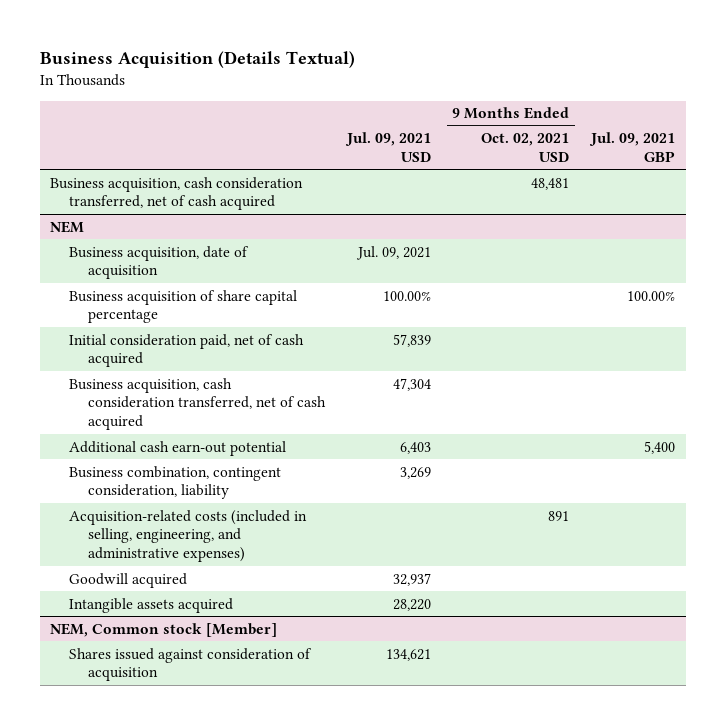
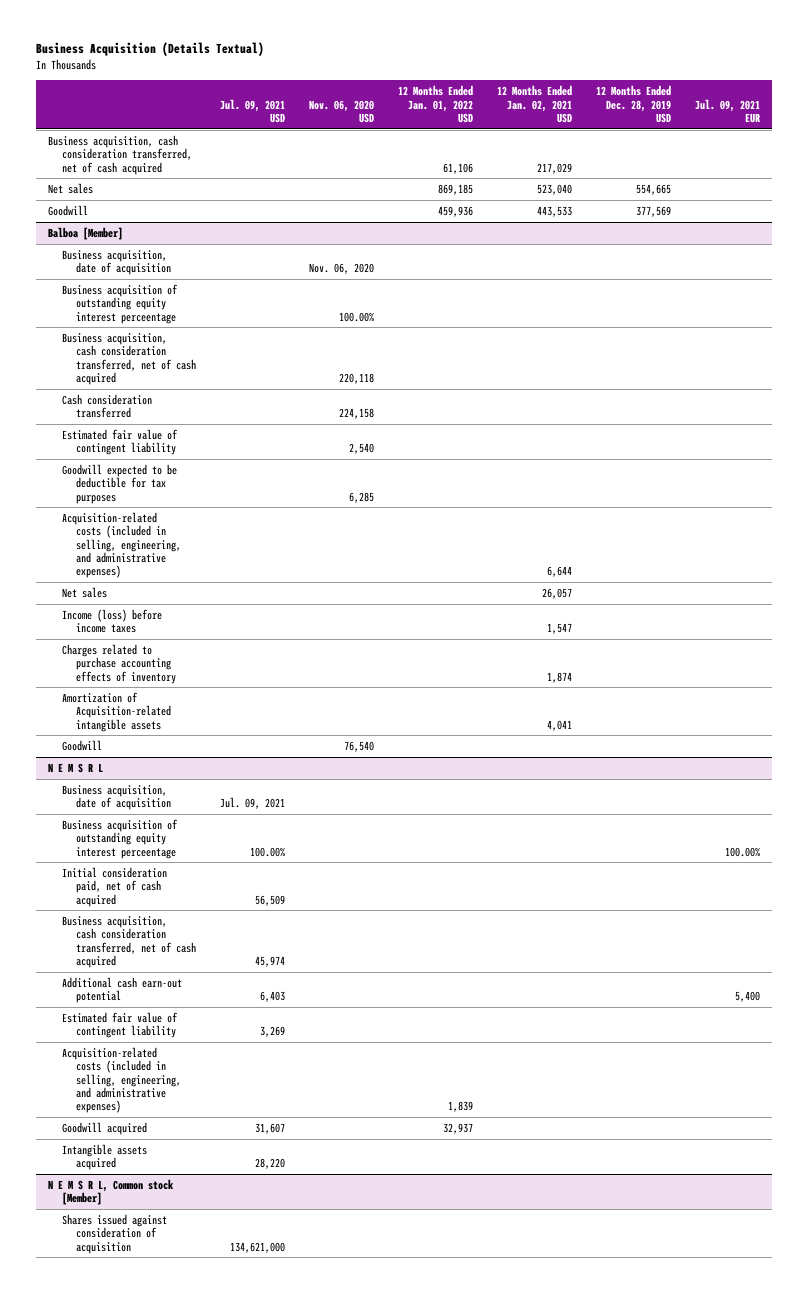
- | Jul. 09, 2021 USD | 9 Months Ended Oct. 02, 2021 USD | Jul. 09, 2021 GBP
+ | Jul. 09, 2021 USD | Nov. 06, 2020 USD | 12 Months Ended Jan. 01, 2022 USD | 12 Months Ended Jan. 02, 2021 USD | 12 Months Ended Dec. 28, 2019 USD | Jul. 09, 2021 EUR
- NEM
+ Net sales | | | 869,185 | 523,040 | 554,665 |
+ Goodwill | | | 459,936 | 443,533 | 377,569 |
+ Balboa [Member]
+ Business acquisition, date of acquisition | | Nov. 06, 2020 | | | |
+ Business acquisition of outstanding equity interest perceentage | | 100.00% | | | |
+ Business acquisition, cash consideration transferred, net of cash acquired | | 220,118 | | | |
+ Cash consideration transferred | | 224,158 | | | |
+ Estimated fair value of contingent liability | | 2,540 | | | |
+ Goodwill expected to be deductible for tax purposes | | 6,285 | | | |
+ Acquisition-related costs (included in selling, engineering, and administrative expenses) | | | | 6,644 | |
+ Net sales | | | | 26,057 | |
+ Income (loss) before income taxes | | | | 1,547 | |
+ Charges related to purchase accounting effects of inventory | | | | 1,874 | |
+ Amortization of Acquisition-related intangible assets | | | | 4,041 | |
+ Goodwill | | 76,540 | | | |
+ N E M S R L
- Business acquisition of share capital percentage | 100.00% | | 100.00%
- Initial consideration paid, net of cash acquired | 57,839 | |
- Business acquisition, cash consideration transferred, net of cash acquired | 47,304 | |
+ Business acquisition of outstanding equity interest perceentage | 100.00% | | | | | 100.00%
+ Initial consideration paid, net of cash acquired | 56,509 | | | | |
+ Business acquisition, cash consideration transferred, net of cash acquired | 45,974 | | | | |
- Business combination, contingent consideration, liability | 3,269 | |
+ Estimated fair value of contingent liability | 3,269 | | | | |
- Goodwill acquired | 32,937 | |
+ Goodwill acquired | 31,607 | | 32,937 | | |
- NEM, Common stock [Member]
- Shares issued against consideration of acquisition | 134,621 | |
+ N E M S R L, Common stock [Member]
+ Shares issued against consideration of acquisition | 134,621,000 | | | | |

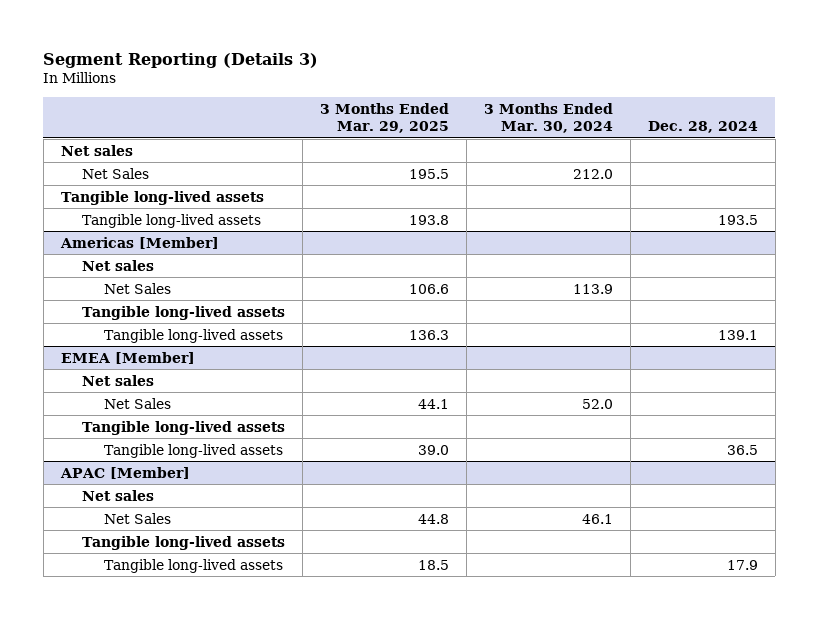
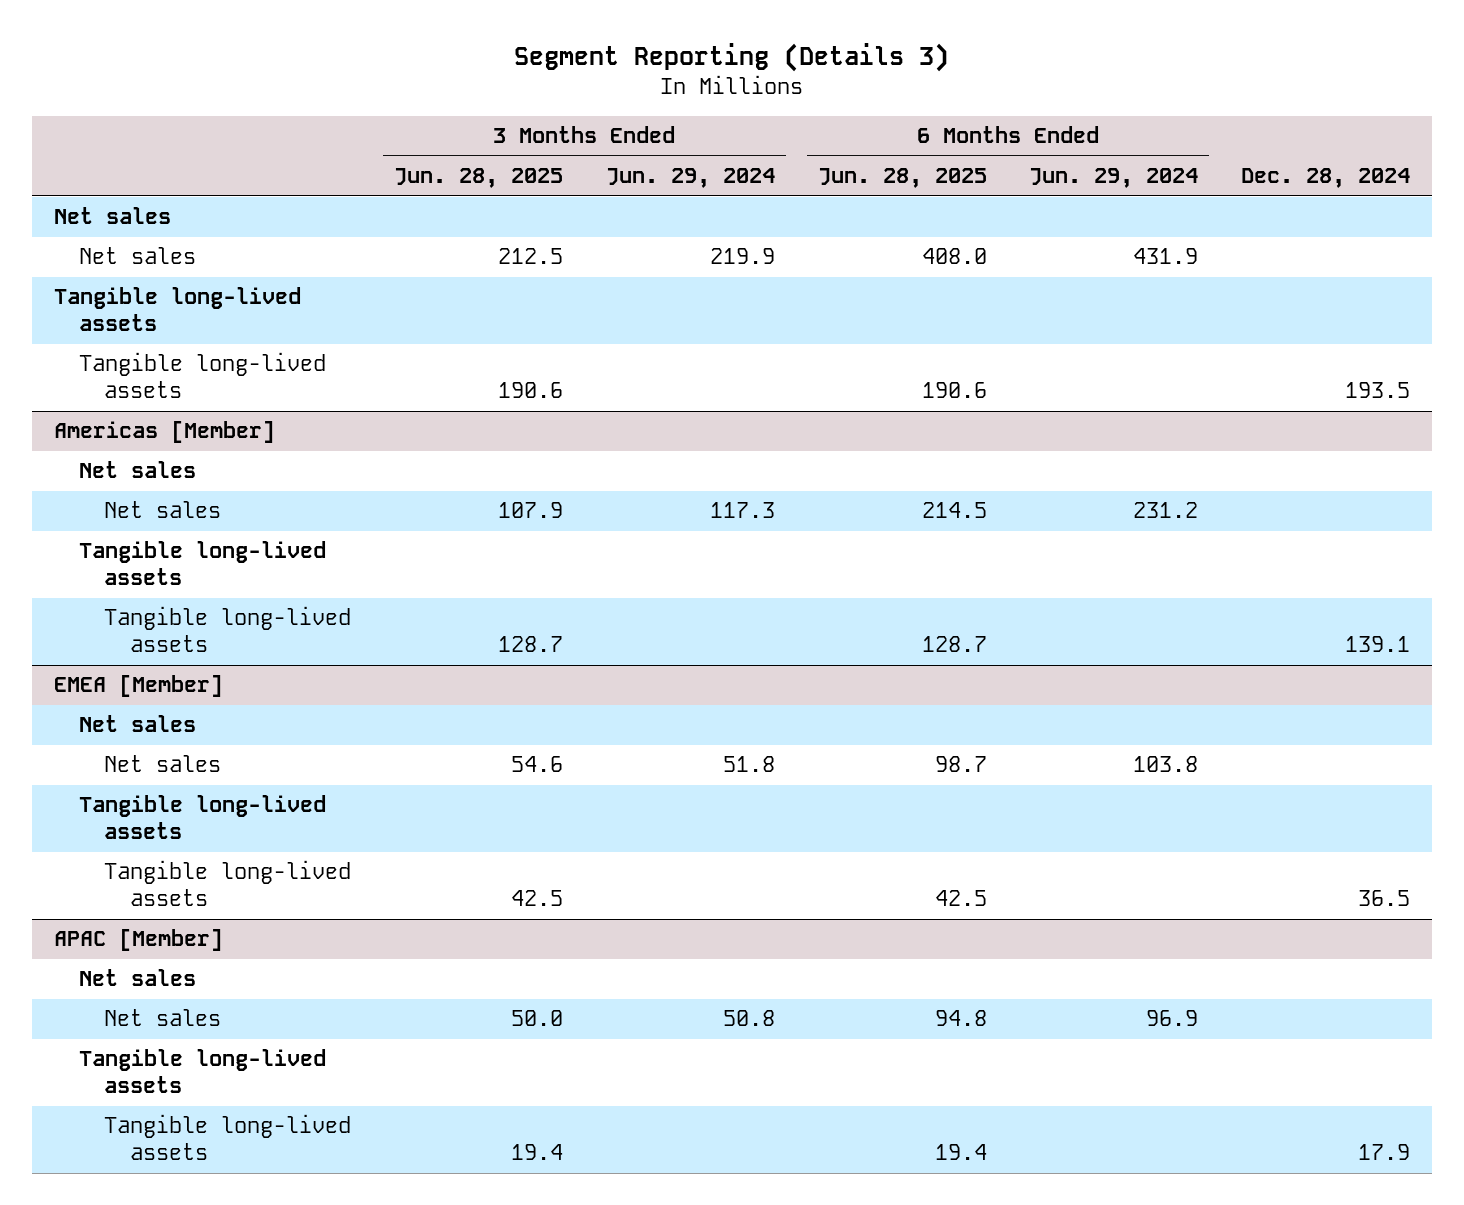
- | 3 Months Ended Mar. 29, 2025 | 3 Months Ended Mar. 30, 2024 | Dec. 28, 2024
+ | 3 Months Ended Jun. 28, 2025 | 3 Months Ended Jun. 29, 2024 | 6 Months Ended Jun. 28, 2025 | 6 Months Ended Jun. 29, 2024 | Dec. 28, 2024
- Net Sales | 195.5 | 212.0 |
+ Net sales | 212.5 | 219.9 | 408.0 | 431.9 |
@ Americas [Member]
- Net Sales | 106.6 | 113.9 |
+ Net sales | 107.9 | 117.3 | 214.5 | 231.2 |
@ EMEA [Member]
- Net Sales | 44.1 | 52.0 |
+ Net sales | 54.6 | 51.8 | 98.7 | 103.8 |
@ APAC [Member]
- Net Sales | 44.8 | 46.1 |
+ Net sales | 50.0 | 50.8 | 94.8 | 96.9 |

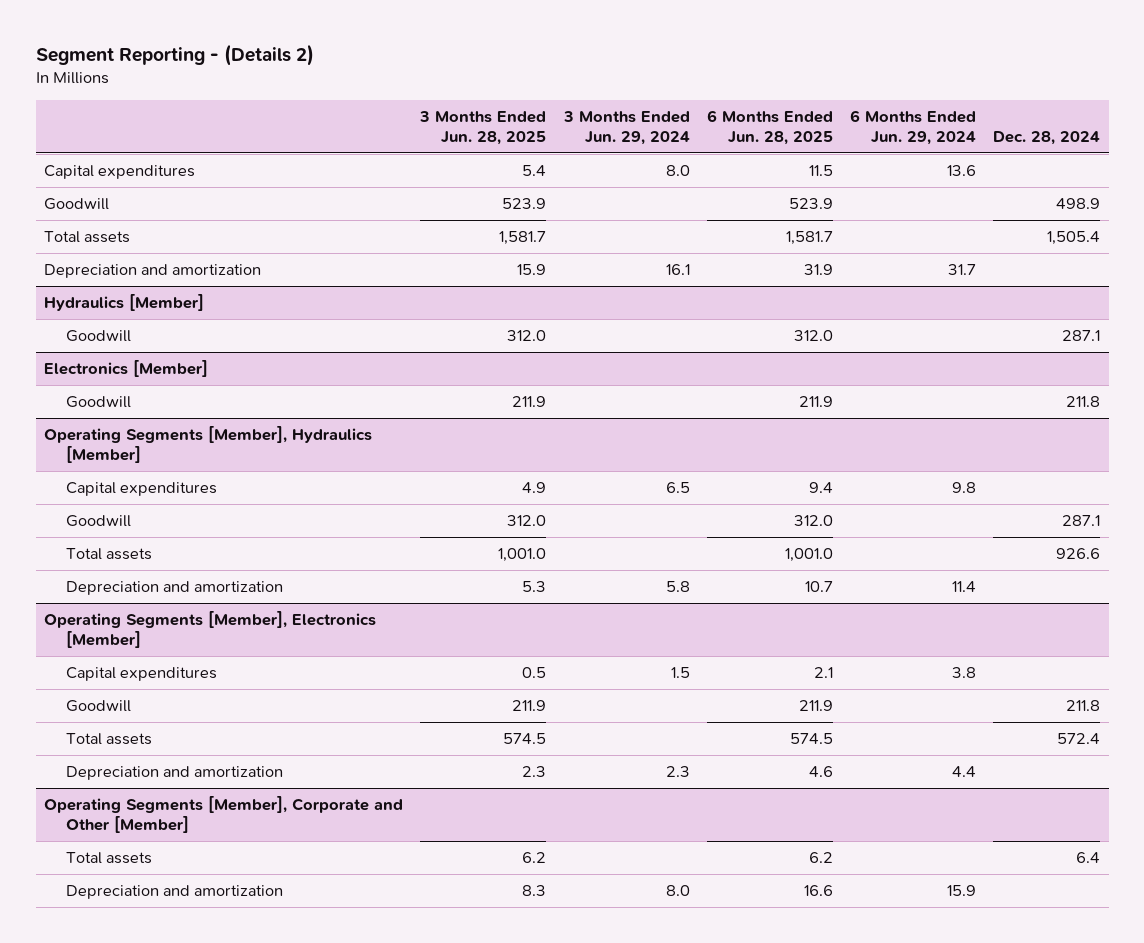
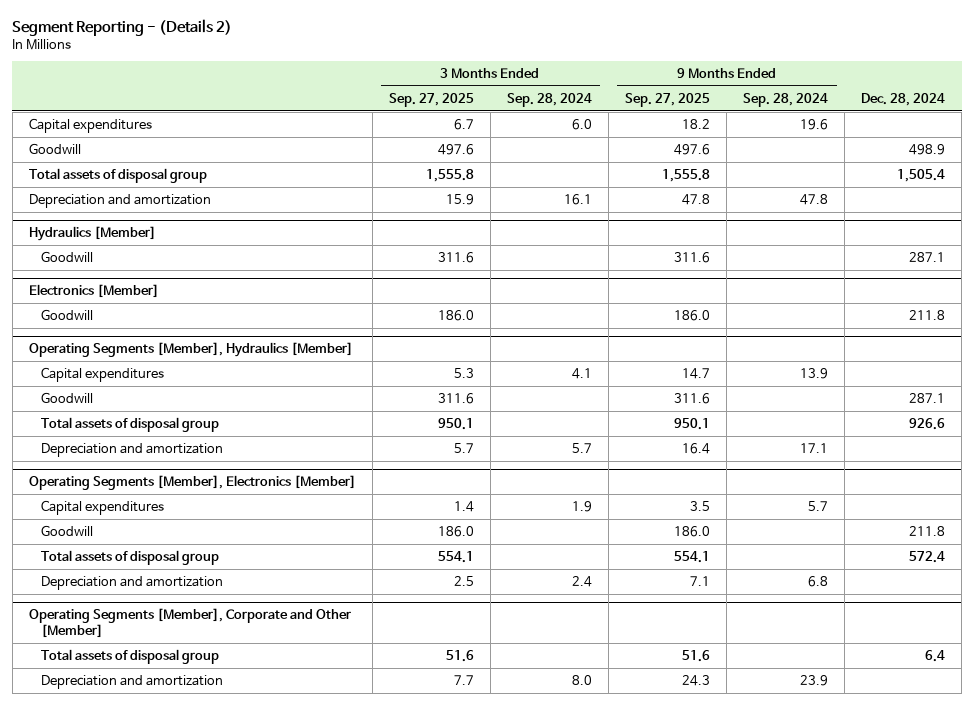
- | 3 Months Ended Jun. 28, 2025 | 3 Months Ended Jun. 29, 2024 | 6 Months Ended Jun. 28, 2025 | 6 Months Ended Jun. 29, 2024 | Dec. 28, 2024
+ | 3 Months Ended Sep. 27, 2025 | 3 Months Ended Sep. 28, 2024 | 9 Months Ended Sep. 27, 2025 | 9 Months Ended Sep. 28, 2024 | Dec. 28, 2024
- Total assets | 1,581.7 | | 1,581.7 | | 1,505.4
+ Total assets of disposal group | 1,555.8 | | 1,555.8 | | 1,505.4
@ Operating Segments [Member], Hydraulics [Member]
- Total assets | 1,001.0 | | 1,001.0 | | 926.6
+ Total assets of disposal group | 950.1 | | 950.1 | | 926.6
@ Operating Segments [Member], Electronics [Member]
- Total assets | 574.5 | | 574.5 | | 572.4
+ Total assets of disposal group | 554.1 | | 554.1 | | 572.4
@ Operating Segments [Member], Corporate and Other [Member]
- Total assets | 6.2 | | 6.2 | | 6.4
+ Total assets of disposal group | 51.6 | | 51.6 | | 6.4

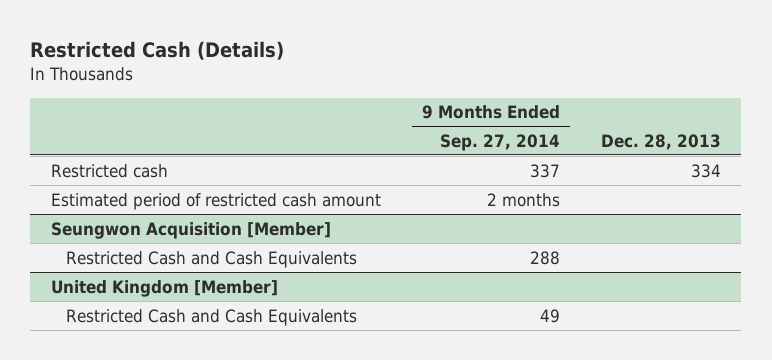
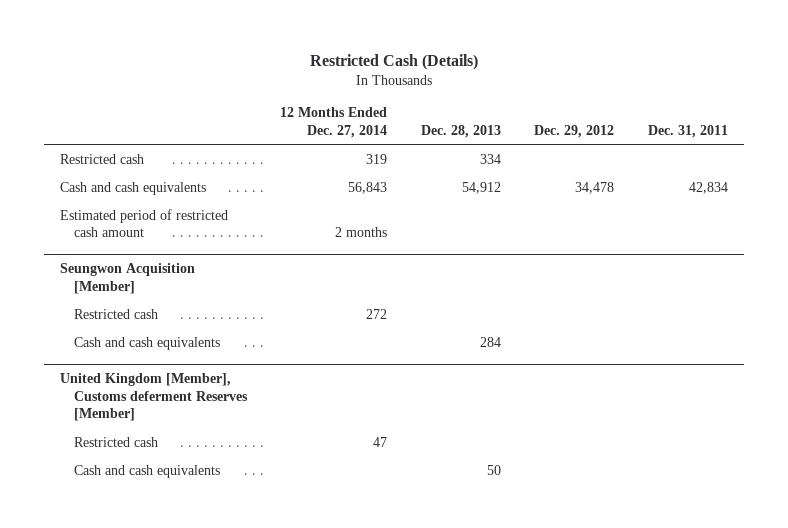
- | 9 Months Ended Sep. 27, 2014 | Dec. 28, 2013
+ | 12 Months Ended Dec. 27, 2014 | Dec. 28, 2013 | Dec. 29, 2012 | Dec. 31, 2011
+ Cash and cash equivalents | 56,843 | 54,912 | 34,478 | 42,834
@ Seungwon Acquisition [Member]
- Restricted Cash and Cash Equivalents | 288 |
- United Kingdom [Member]
- Restricted Cash and Cash Equivalents | 49 |
@ Seungwon Acquisition [Member]
+ Restricted cash | 272 | | |
+ Cash and cash equivalents | | 284 | |
+ United Kingdom [Member], Customs deferment Reserves [Member]
+ Restricted cash | 47 | | |
+ Cash and cash equivalents | | 50 | |

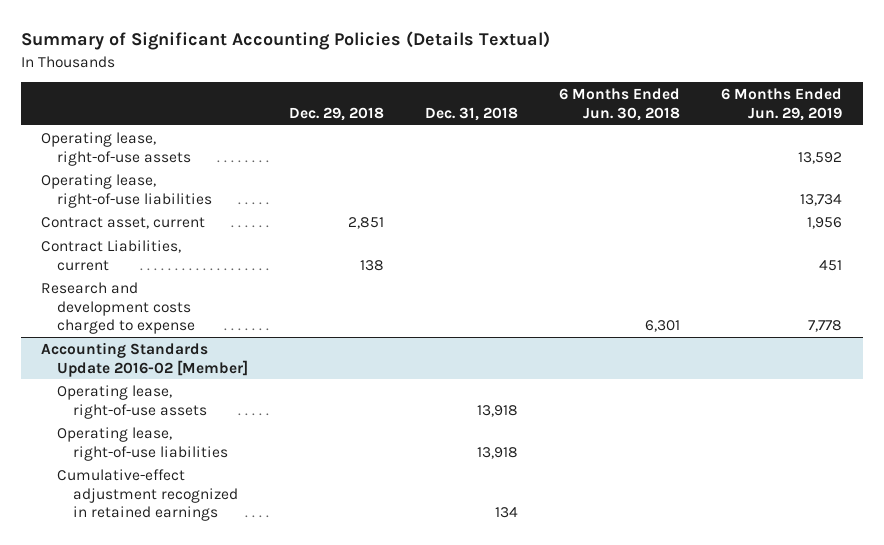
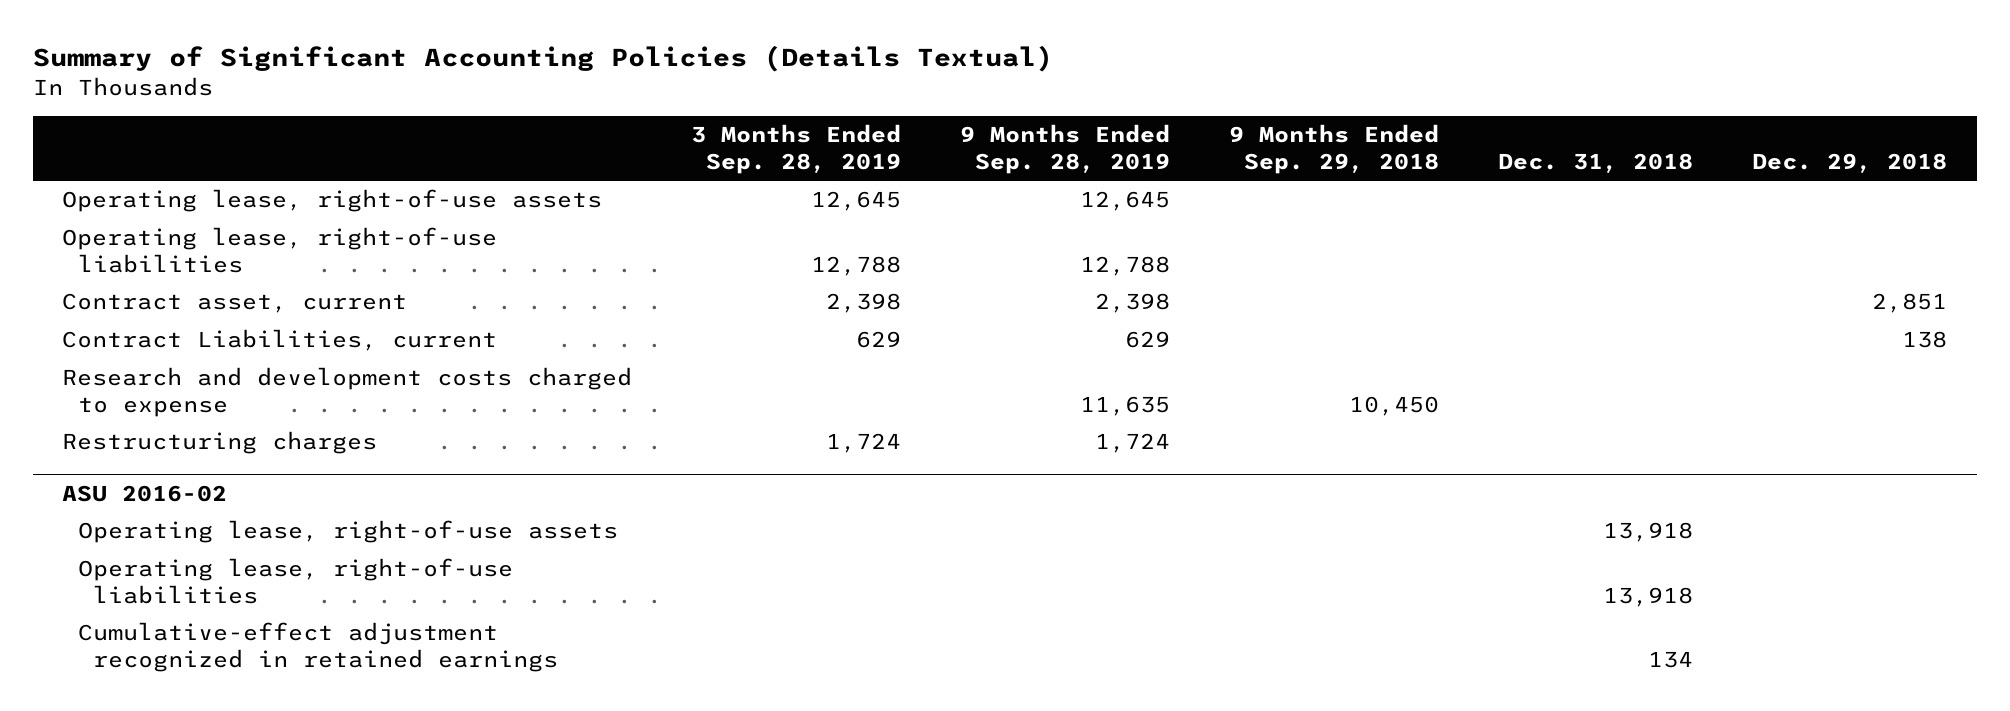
- | Dec. 29, 2018 | Dec. 31, 2018 | 6 Months Ended Jun. 30, 2018 | 6 Months Ended Jun. 29, 2019
+ | 3 Months Ended Sep. 28, 2019 | 9 Months Ended Sep. 28, 2019 | 9 Months Ended Sep. 29, 2018 | Dec. 31, 2018 | Dec. 29, 2018
- Accounting Standards Update 2016-02 [Member]
+ Restructuring charges | 1,724 | 1,724 | | |
+ ASU 2016-02

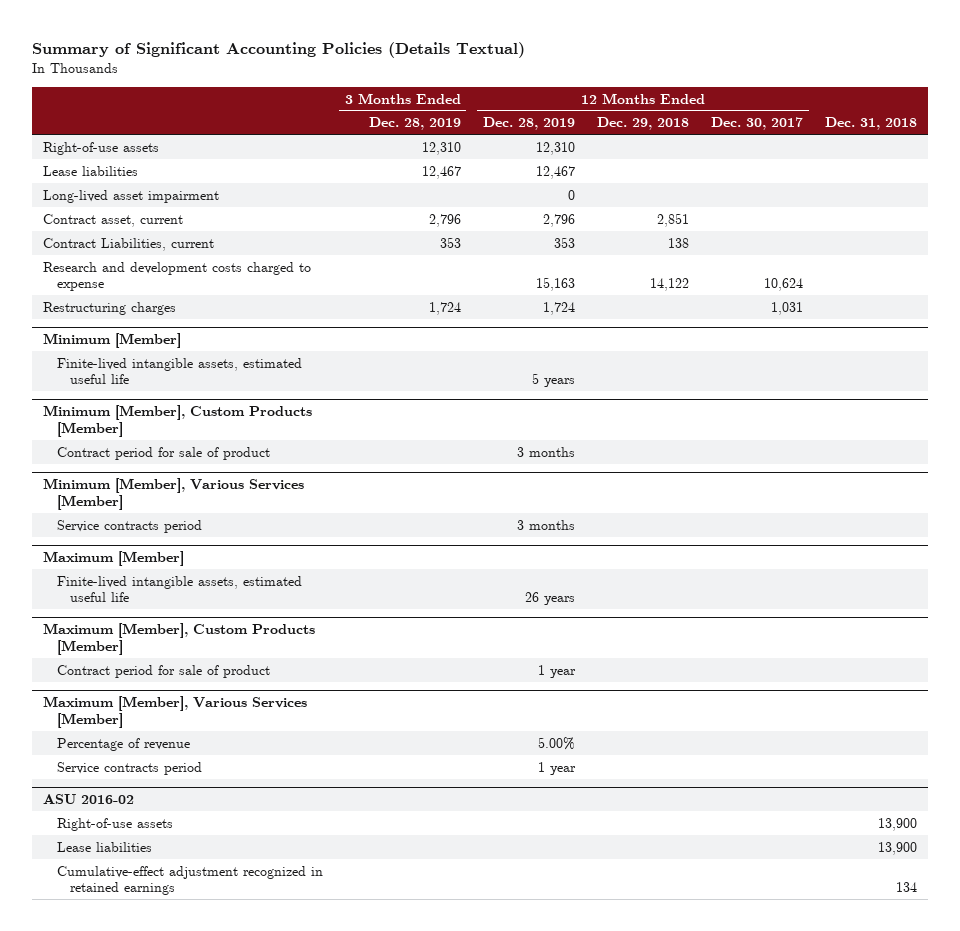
- | 3 Months Ended Sep. 28, 2019 | 9 Months Ended Sep. 28, 2019 | 9 Months Ended Sep. 29, 2018 | Dec. 31, 2018 | Dec. 29, 2018
+ | 3 Months Ended Dec. 28, 2019 | 12 Months Ended Dec. 28, 2019 | 12 Months Ended Dec. 29, 2018 | 12 Months Ended Dec. 30, 2017 | Dec. 31, 2018
- Operating lease, right-of-use assets | 12,645 | 12,645 | | |
- Operating lease, right-of-use liabilities | 12,788 | 12,788 | | |
+ Right-of-use assets | 12,310 | 12,310 | | |
+ Lease liabilities | 12,467 | 12,467 | | |
+ Long-lived asset impairment | | 0 | | |
+ Minimum [Member]
+ Finite-lived intangible assets, estimated useful life | | 5 years | | |
+ Minimum [Member], Custom Products [Member]
+ Contract period for sale of product | | 3 months | | |
+ Minimum [Member], Various Services [Member]
+ Service contracts period | | 3 months | | |
+ Maximum [Member]
+ Finite-lived intangible assets, estimated useful life | | 26 years | | |
+ Maximum [Member], Custom Products [Member]
+ Contract period for sale of product | | 1 year | | |
+ Maximum [Member], Various Services [Member]
+ Percentage of revenue | | 5.00% | | |
+ Service contracts period | | 1 year | | |
@ ASU 2016-02
- Operating lease, right-of-use assets | | | | 13,918 |
- Operating lease, right-of-use liabilities | | | | 13,918 |
+ Right-of-use assets | | | | | 13,900
+ Lease liabilities | | | | | 13,900

